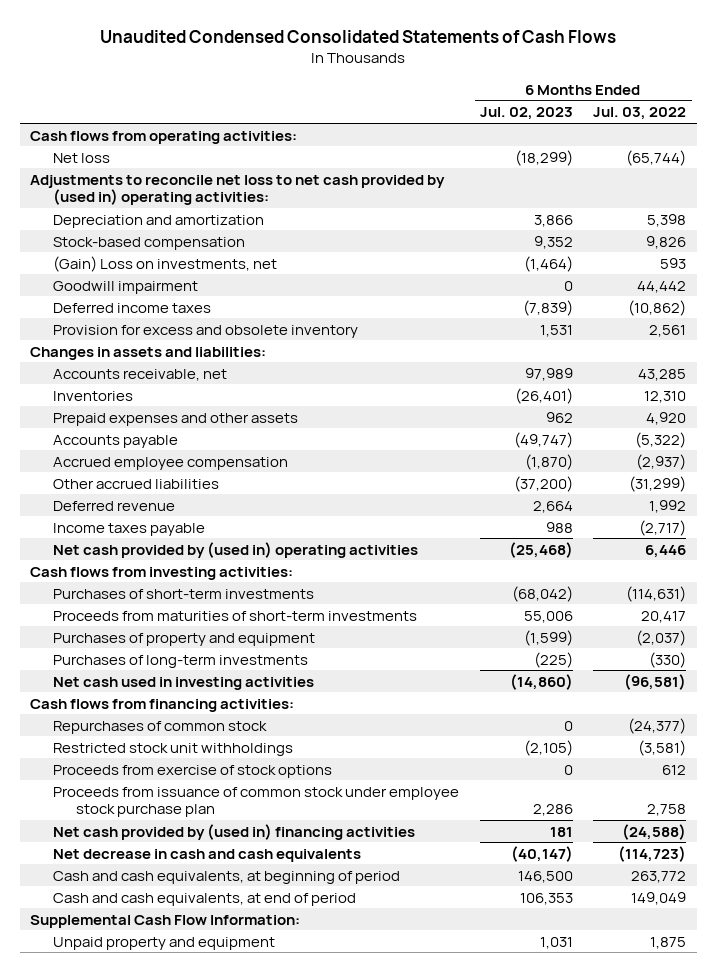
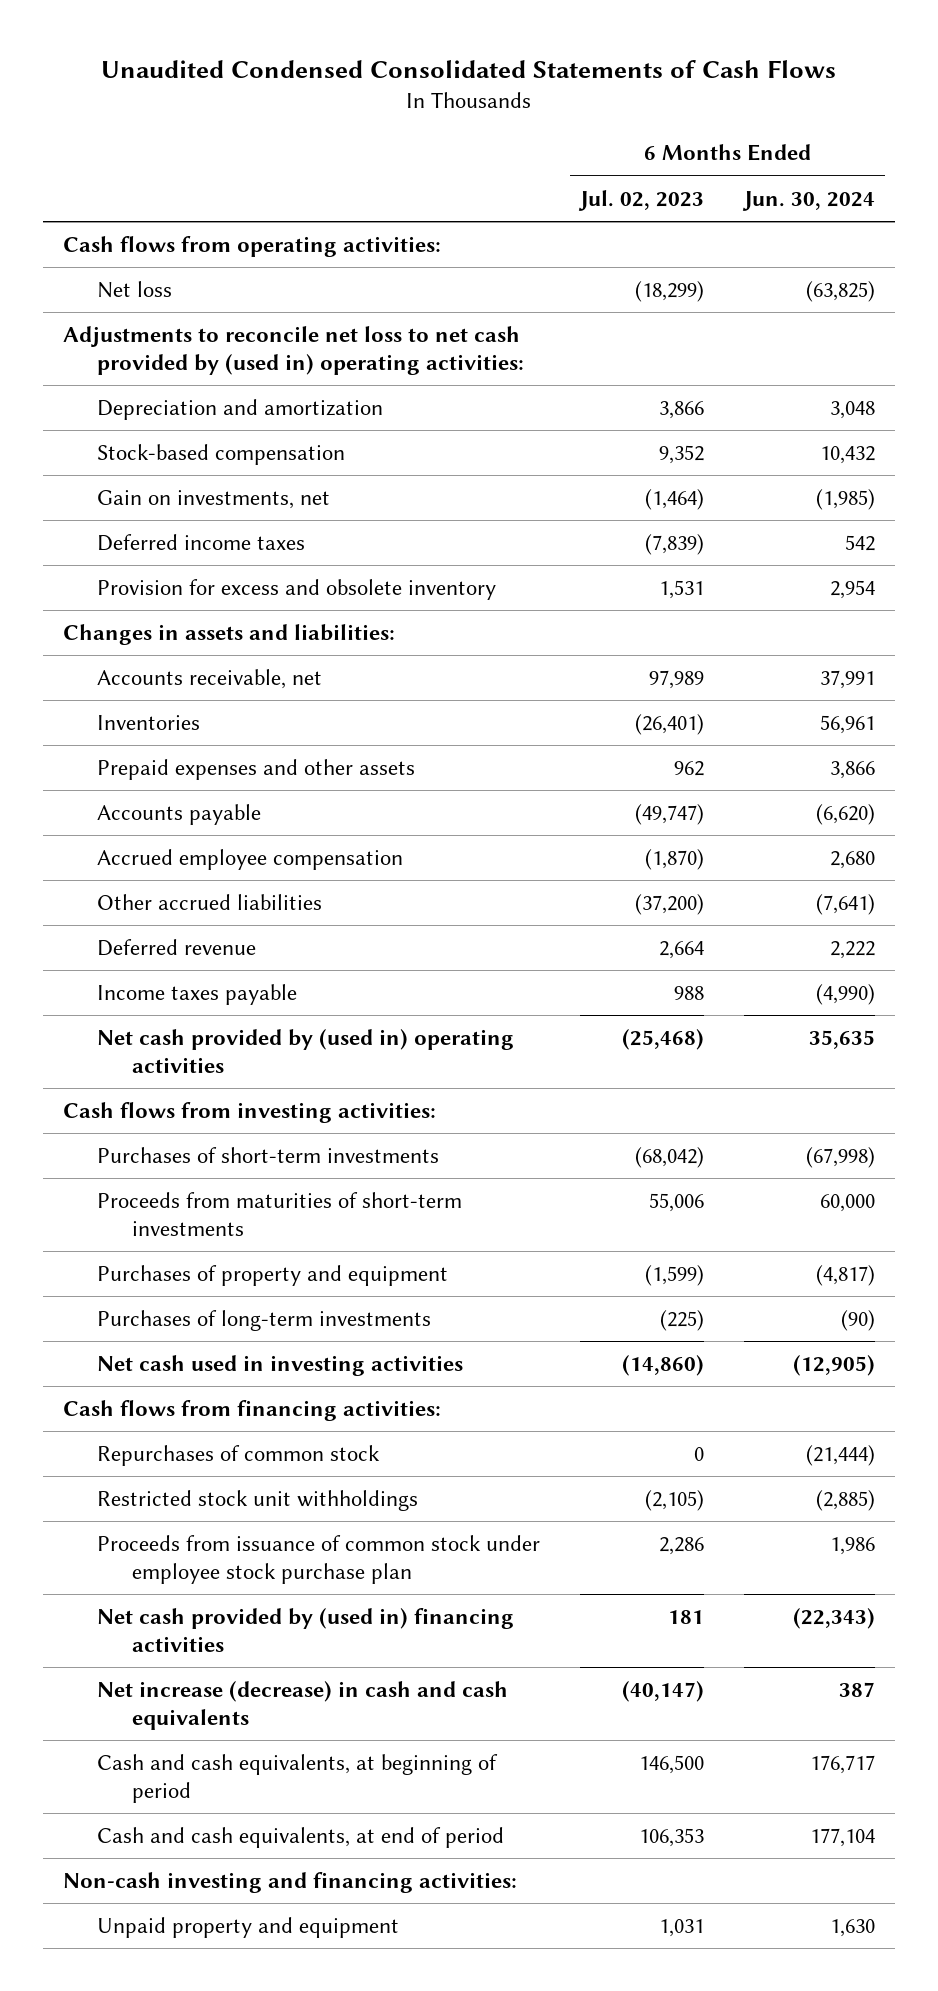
- | 6 Months Ended Jul. 02, 2023 | 6 Months Ended Jul. 03, 2022
+ | 6 Months Ended Jul. 02, 2023 | 6 Months Ended Jun. 30, 2024
- (Gain) Loss on investments, net | (1,464) | 593
- Goodwill impairment | 0 | 44,442
+ Gain on investments, net | (1,464) | (1,985)
- Proceeds from exercise of stock options | 0 | 612
- Net decrease in cash and cash equivalents | (40,147) | (114,723)
+ Net increase (decrease) in cash and cash equivalents | (40,147) | 387
- Supplemental Cash Flow Information:
+ Non-cash investing and financing activities:

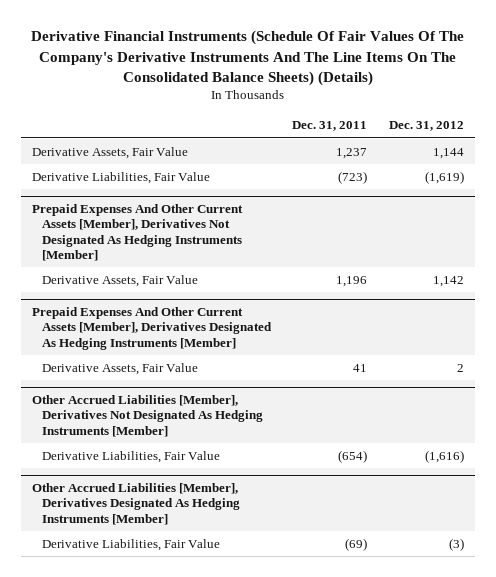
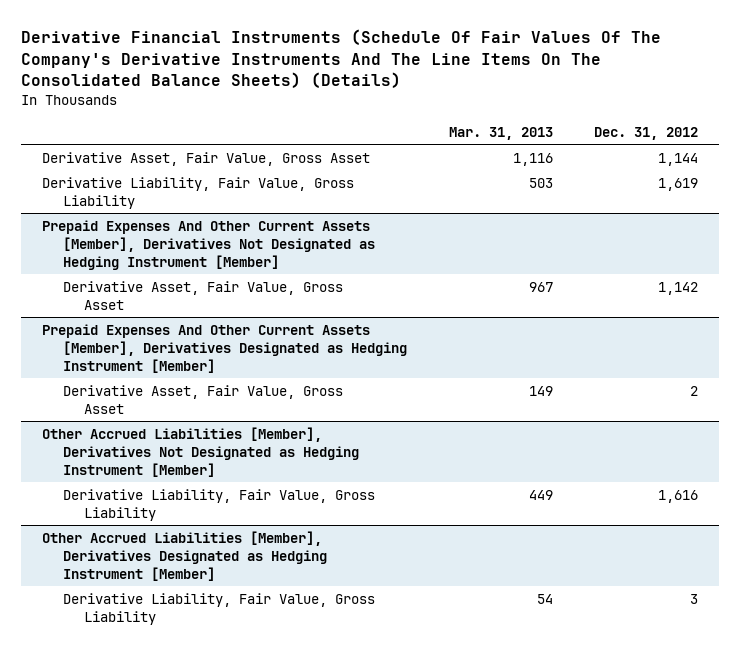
- | Dec. 31, 2011 | Dec. 31, 2012
+ | Mar. 31, 2013 | Dec. 31, 2012
- Derivative Assets, Fair Value | 1,237 | 1,144
- Derivative Liabilities, Fair Value | (723) | (1,619)
- Prepaid Expenses And Other Current Assets [Member], Derivatives Not Designated As Hedging Instruments [Member]
- Derivative Assets, Fair Value | 1,196 | 1,142
- Prepaid Expenses And Other Current Assets [Member], Derivatives Designated As Hedging Instruments [Member]
- Derivative Assets, Fair Value | 41 | 2
- Other Accrued Liabilities [Member], Derivatives Not Designated As Hedging Instruments [Member]
- Derivative Liabilities, Fair Value | (654) | (1,616)
- Other Accrued Liabilities [Member], Derivatives Designated As Hedging Instruments [Member]
- Derivative Liabilities, Fair Value | (69) | (3)
+ Derivative Asset, Fair Value, Gross Asset | 1,116 | 1,144
+ Derivative Liability, Fair Value, Gross Liability | 503 | 1,619
+ Prepaid Expenses And Other Current Assets [Member], Derivatives Not Designated as Hedging Instrument [Member]
+ Derivative Asset, Fair Value, Gross Asset | 967 | 1,142
+ Prepaid Expenses And Other Current Assets [Member], Derivatives Designated as Hedging Instrument [Member]
+ Derivative Asset, Fair Value, Gross Asset | 149 | 2
+ Other Accrued Liabilities [Member], Derivatives Not Designated as Hedging Instrument [Member]
+ Derivative Liability, Fair Value, Gross Liability | 449 | 1,616
+ Other Accrued Liabilities [Member], Derivatives Designated as Hedging Instrument [Member]
+ Derivative Liability, Fair Value, Gross Liability | 54 | 3

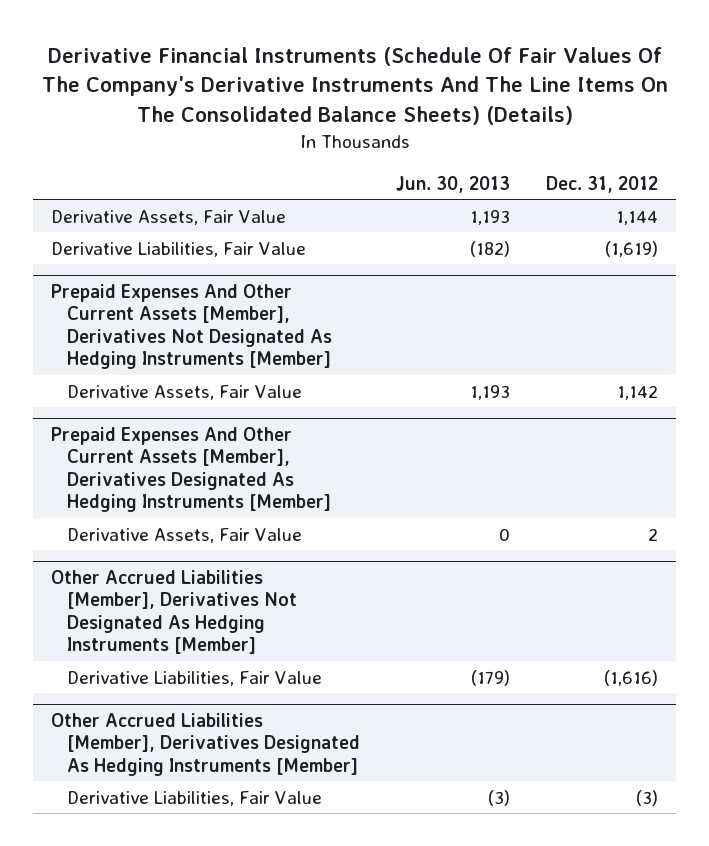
- | Mar. 31, 2013 | Dec. 31, 2012
+ | Jun. 30, 2013 | Dec. 31, 2012
- Derivative Asset, Fair Value, Gross Asset | 1,116 | 1,144
- Derivative Liability, Fair Value, Gross Liability | 503 | 1,619
- Prepaid Expenses And Other Current Assets [Member], Derivatives Not Designated as Hedging Instrument [Member]
- Derivative Asset, Fair Value, Gross Asset | 967 | 1,142
- Prepaid Expenses And Other Current Assets [Member], Derivatives Designated as Hedging Instrument [Member]
- Derivative Asset, Fair Value, Gross Asset | 149 | 2
- Other Accrued Liabilities [Member], Derivatives Not Designated as Hedging Instrument [Member]
- Derivative Liability, Fair Value, Gross Liability | 449 | 1,616
- Other Accrued Liabilities [Member], Derivatives Designated as Hedging Instrument [Member]
- Derivative Liability, Fair Value, Gross Liability | 54 | 3
+ Derivative Assets, Fair Value | 1,193 | 1,144
+ Derivative Liabilities, Fair Value | (182) | (1,619)
+ Prepaid Expenses And Other Current Assets [Member], Derivatives Not Designated As Hedging Instruments [Member]
+ Derivative Assets, Fair Value | 1,193 | 1,142
+ Prepaid Expenses And Other Current Assets [Member], Derivatives Designated As Hedging Instruments [Member]
+ Derivative Assets, Fair Value | 0 | 2
+ Other Accrued Liabilities [Member], Derivatives Not Designated As Hedging Instruments [Member]
+ Derivative Liabilities, Fair Value | (179) | (1,616)
+ Other Accrued Liabilities [Member], Derivatives Designated As Hedging Instruments [Member]
+ Derivative Liabilities, Fair Value | (3) | (3)

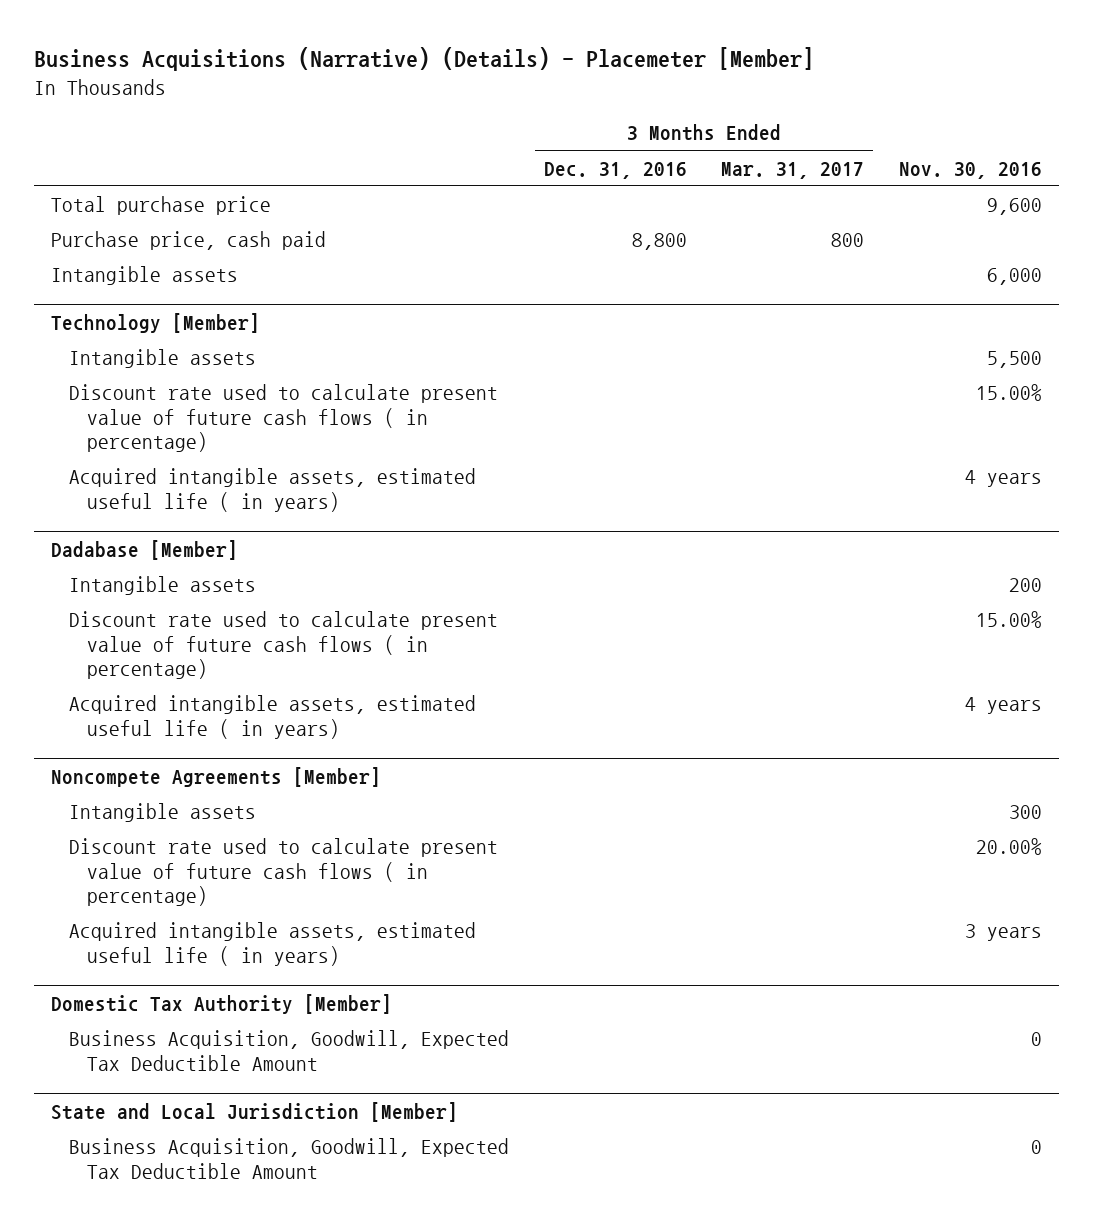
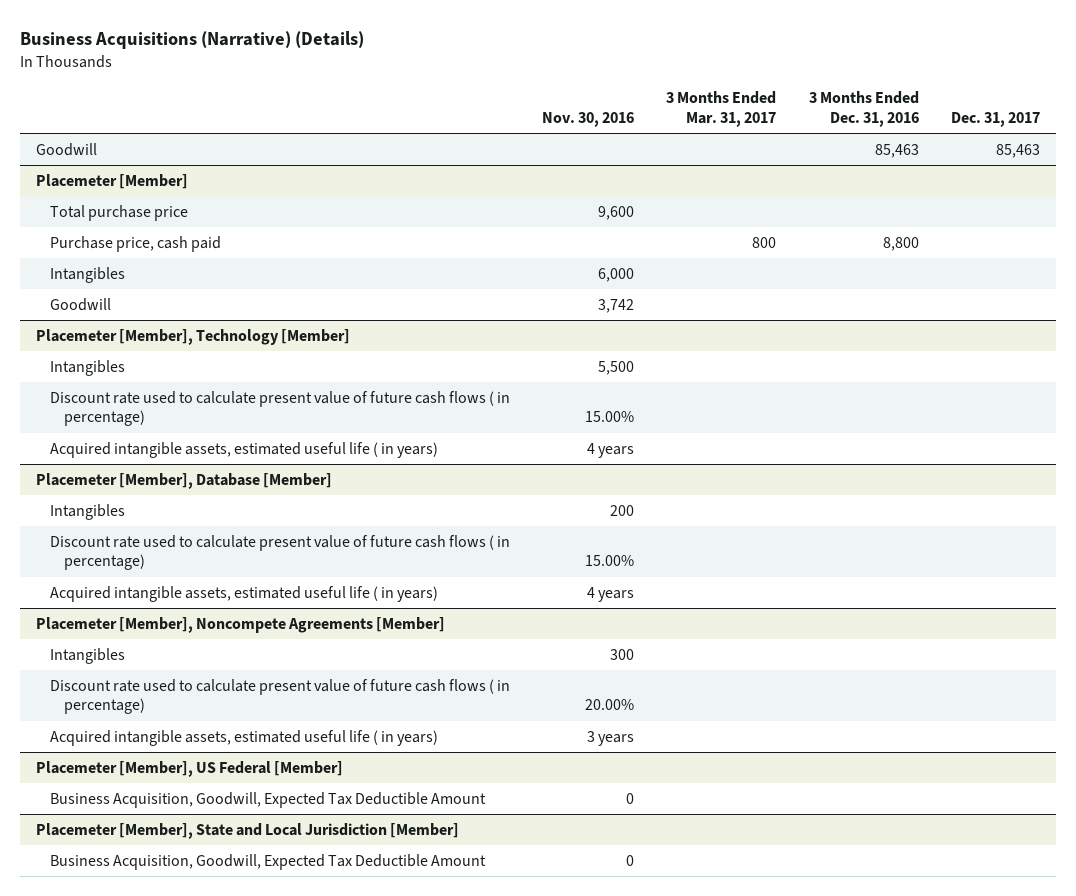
- Business Acquisitions (Narrative) (Details) - Placemeter [Member]
+ Business Acquisitions (Narrative) (Details)
- | 3 Months Ended Dec. 31, 2016 | 3 Months Ended Mar. 31, 2017 | Nov. 30, 2016
+ | Nov. 30, 2016 | 3 Months Ended Mar. 31, 2017 | 3 Months Ended Dec. 31, 2016 | Dec. 31, 2017
+ Goodwill | | | 85,463 | 85,463
+ Placemeter [Member]
- Intangible assets | | | 6,000
- Technology [Member]
- Intangible assets | | | 5,500
+ Intangibles | 6,000 | | |
+ Goodwill | 3,742 | | |
+ Placemeter [Member], Technology [Member]
+ Intangibles | 5,500 | | |
- Dadabase [Member]
- Intangible assets | | | 200
+ Placemeter [Member], Database [Member]
+ Intangibles | 200 | | |
- Noncompete Agreements [Member]
- Intangible assets | | | 300
+ Placemeter [Member], Noncompete Agreements [Member]
+ Intangibles | 300 | | |
- Domestic Tax Authority [Member]
+ Placemeter [Member], US Federal [Member]
- State and Local Jurisdiction [Member]
+ Placemeter [Member], State and Local Jurisdiction [Member]

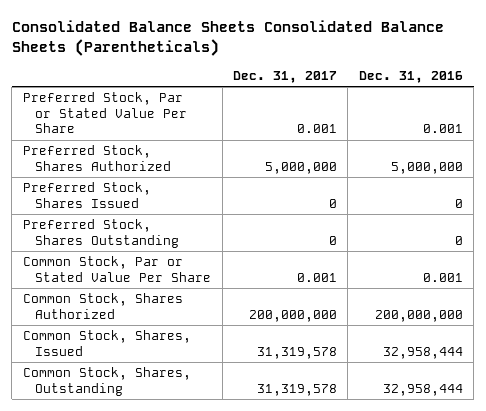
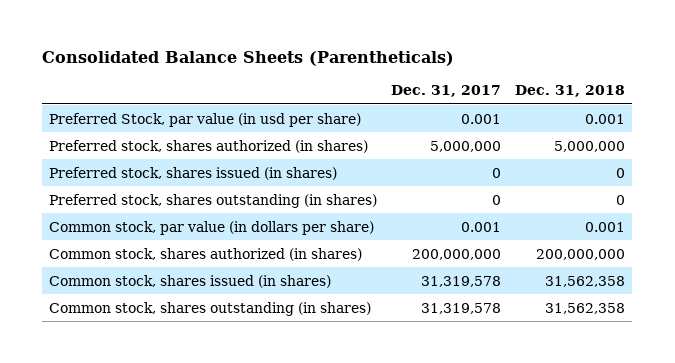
- Consolidated Balance Sheets Consolidated Balance Sheets (Parentheticals)
+ Consolidated Balance Sheets (Parentheticals)
- | Dec. 31, 2017 | Dec. 31, 2016
+ | Dec. 31, 2017 | Dec. 31, 2018
- Preferred Stock, Par or Stated Value Per Share | 0.001 | 0.001
- Preferred Stock, Shares Authorized | 5,000,000 | 5,000,000
- Preferred Stock, Shares Issued | 0 | 0
- Preferred Stock, Shares Outstanding | 0 | 0
- Common Stock, Par or Stated Value Per Share | 0.001 | 0.001
- Common Stock, Shares Authorized | 200,000,000 | 200,000,000
- Common Stock, Shares, Issued | 31,319,578 | 32,958,444
- Common Stock, Shares, Outstanding | 31,319,578 | 32,958,444
+ Preferred Stock, par value (in usd per share) | 0.001 | 0.001
+ Preferred stock, shares authorized (in shares) | 5,000,000 | 5,000,000
+ Preferred stock, shares issued (in shares) | 0 | 0
+ Preferred stock, shares outstanding (in shares) | 0 | 0
+ Common stock, par value (in dollars per share) | 0.001 | 0.001
+ Common stock, shares authorized (in shares) | 200,000,000 | 200,000,000
+ Common stock, shares issued (in shares) | 31,319,578 | 31,562,358
+ Common stock, shares outstanding (in shares) | 31,319,578 | 31,562,358

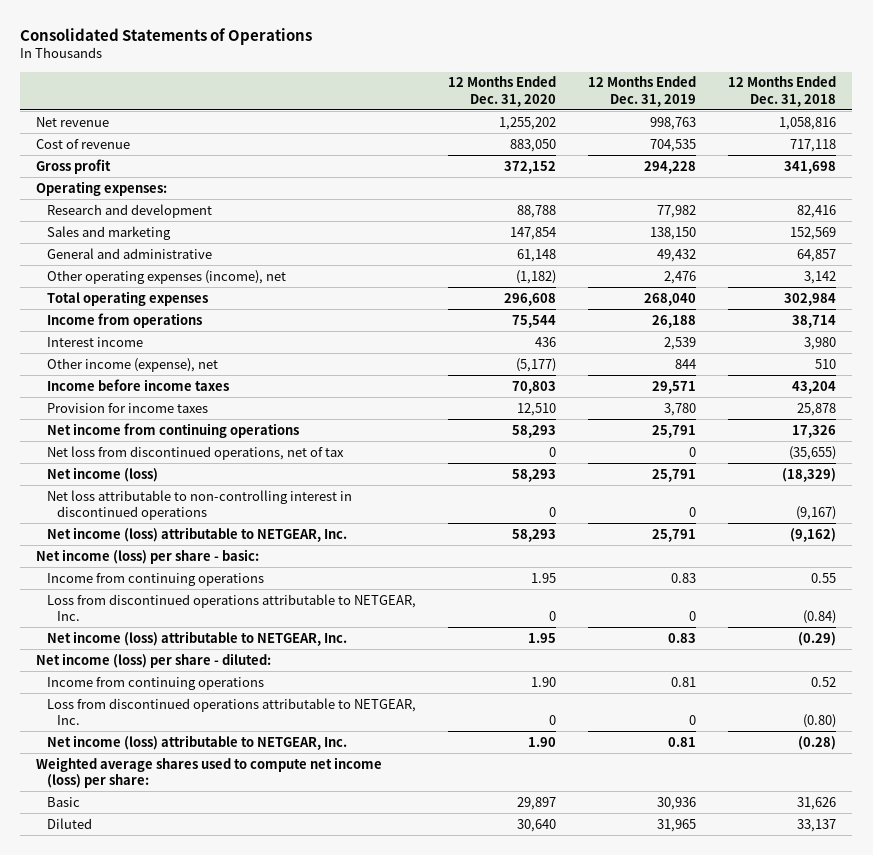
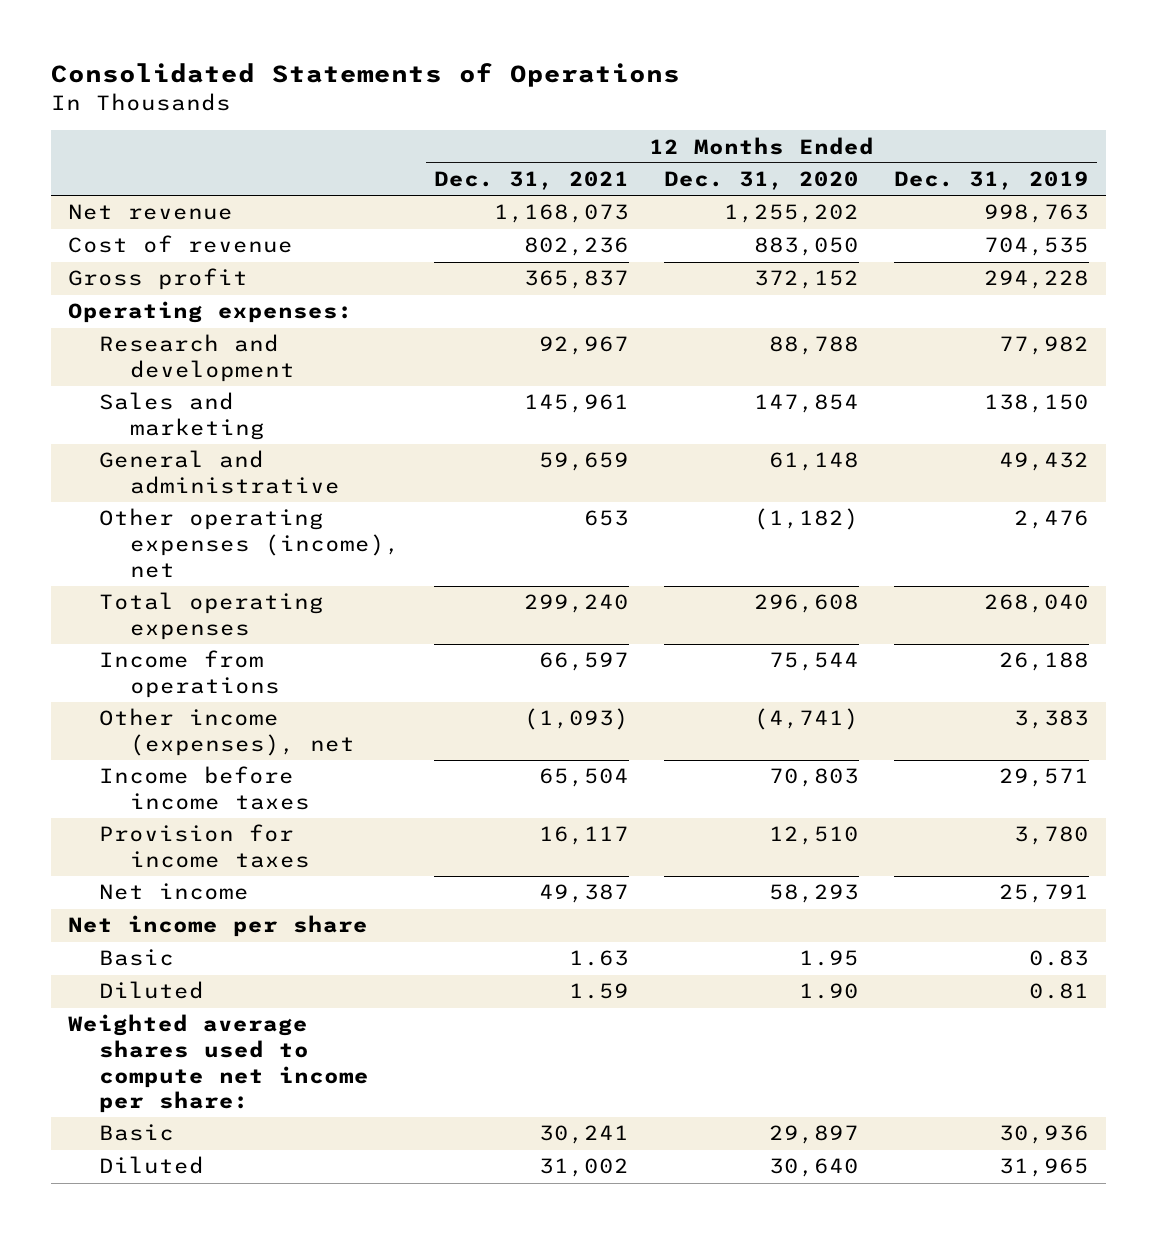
- | 12 Months Ended Dec. 31, 2020 | 12 Months Ended Dec. 31, 2019 | 12 Months Ended Dec. 31, 2018
+ | 12 Months Ended Dec. 31, 2021 | 12 Months Ended Dec. 31, 2020 | 12 Months Ended Dec. 31, 2019
- Interest income | 436 | 2,539 | 3,980
- Other income (expense), net | (5,177) | 844 | 510
+ Other income (expenses), net | (1,093) | (4,741) | 3,383
- Net income from continuing operations | 58,293 | 25,791 | 17,326
- Net loss from discontinued operations, net of tax | 0 | 0 | (35,655)
- Net income (loss) | 58,293 | 25,791 | (18,329)
- Net loss attributable to non-controlling interest in discontinued operations | 0 | 0 | (9,167)
- Net income (loss) attributable to NETGEAR, Inc. | 58,293 | 25,791 | (9,162)
- Net income (loss) per share - basic:
- Income from continuing operations | 1.95 | 0.83 | 0.55
- Loss from discontinued operations attributable to NETGEAR, Inc. | 0 | 0 | (0.84)
- Net income (loss) attributable to NETGEAR, Inc. | 1.95 | 0.83 | (0.29)
- Net income (loss) per share - diluted:
- Income from continuing operations | 1.90 | 0.81 | 0.52
- Loss from discontinued operations attributable to NETGEAR, Inc. | 0 | 0 | (0.80)
- Net income (loss) attributable to NETGEAR, Inc. | 1.90 | 0.81 | (0.28)
- Weighted average shares used to compute net income (loss) per share:
+ Net income | 49,387 | 58,293 | 25,791
+ Net income per share
+ Basic | 1.63 | 1.95 | 0.83
+ Diluted | 1.59 | 1.90 | 0.81
+ Weighted average shares used to compute net income per share:

